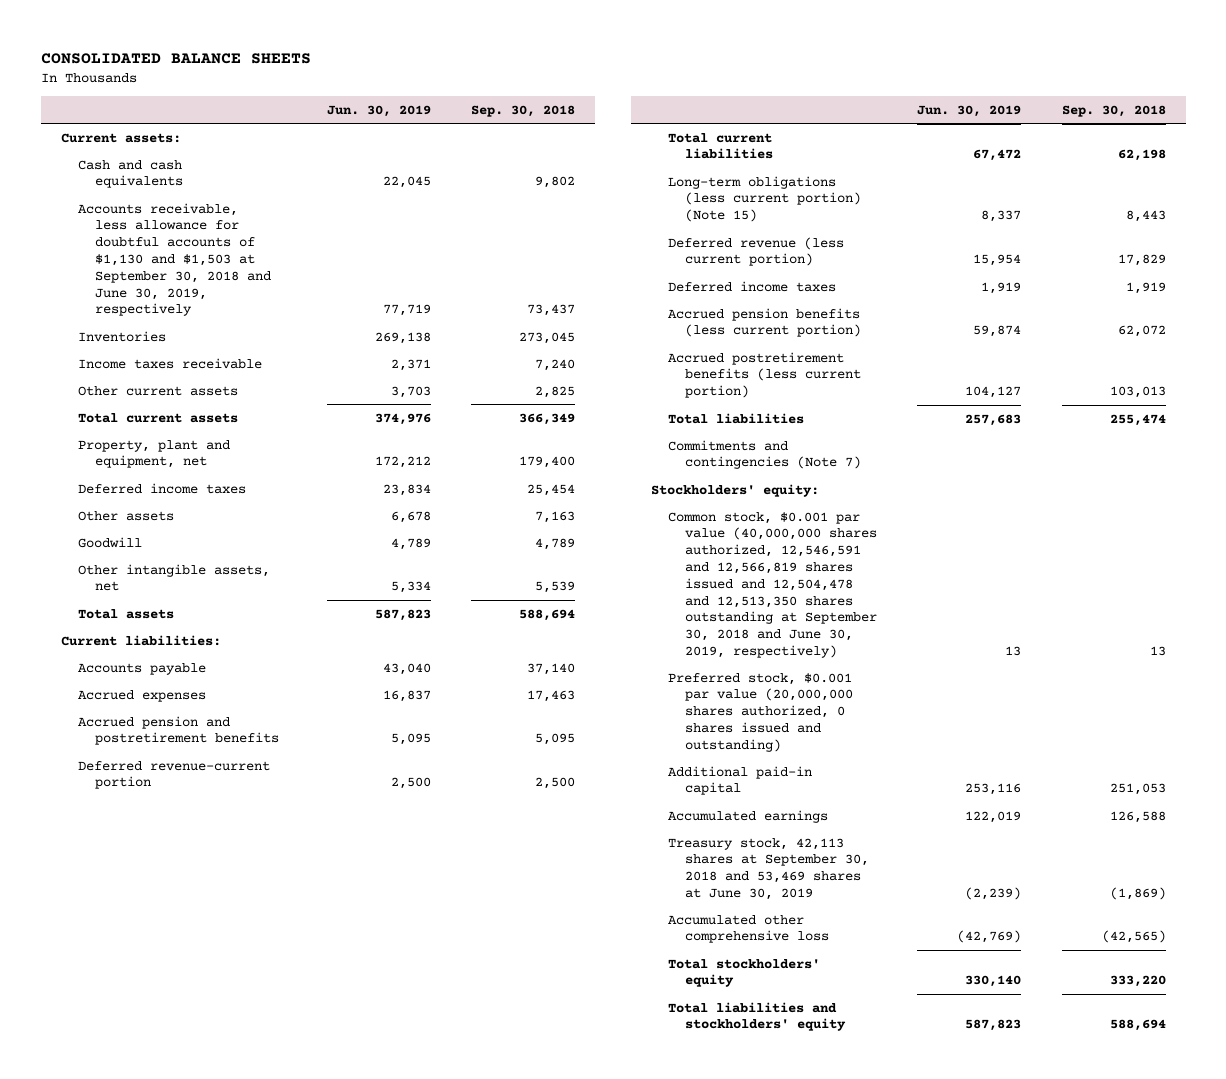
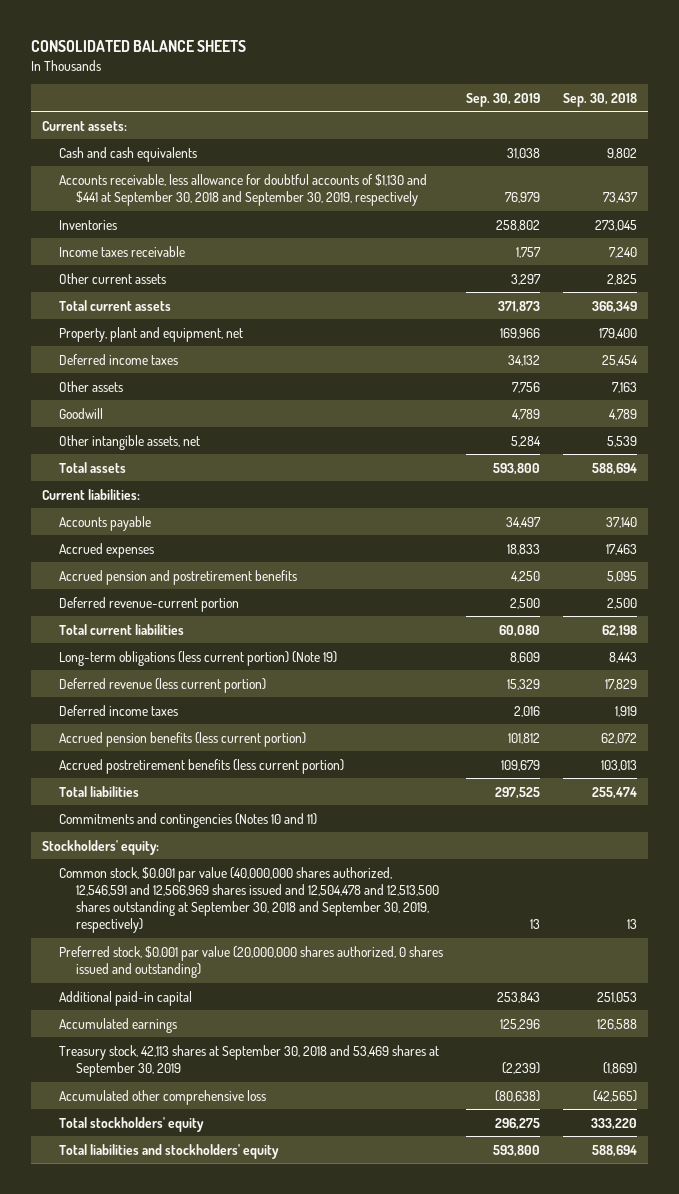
- | Jun. 30, 2019 | Sep. 30, 2018
+ | Sep. 30, 2019 | Sep. 30, 2018
- Accounts receivable, less allowance for doubtful accounts of $1,130 and $1,503 at September 30, 2018 and June 30, 2019, respectively | 77,719 | 73,437
+ Accounts receivable, less allowance for doubtful accounts of $1,130 and $441 at September 30, 2018 and September 30, 2019, respectively | 76,979 | 73,437
- Long-term obligations (less current portion) (Note 15) | 8,337 | 8,443
+ Long-term obligations (less current portion) (Note 19) | 8,609 | 8,443
- Commitments and contingencies (Note 7)
+ Commitments and contingencies (Notes 10 and 11)
- Common stock, $0.001 par value (40,000,000 shares authorized, 12,546,591 and 12,566,819 shares issued and 12,504,478 and 12,513,350 shares outstanding at September 30, 2018 and June 30, 2019, respectively) | 13 | 13
+ Common stock, $0.001 par value (40,000,000 shares authorized, 12,546,591 and 12,566,969 shares issued and 12,504,478 and 12,513,500 shares outstanding at September 30, 2018 and September 30, 2019, respectively) | 13 | 13
- Treasury stock, 42,113 shares at September 30, 2018 and 53,469 shares at June 30, 2019 | (2,239) | (1,869)
+ Treasury stock, 42,113 shares at September 30, 2018 and 53,469 shares at September 30, 2019 | (2,239) | (1,869)

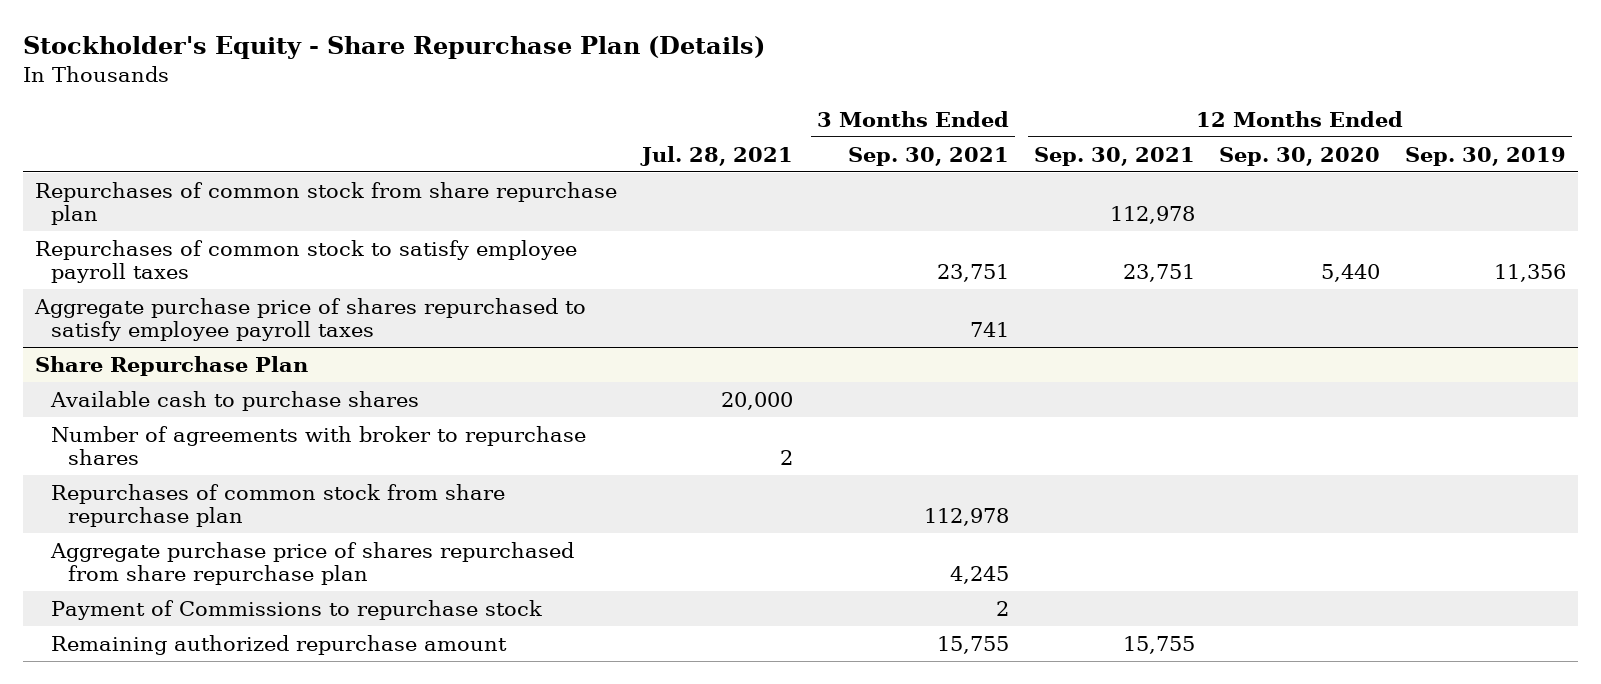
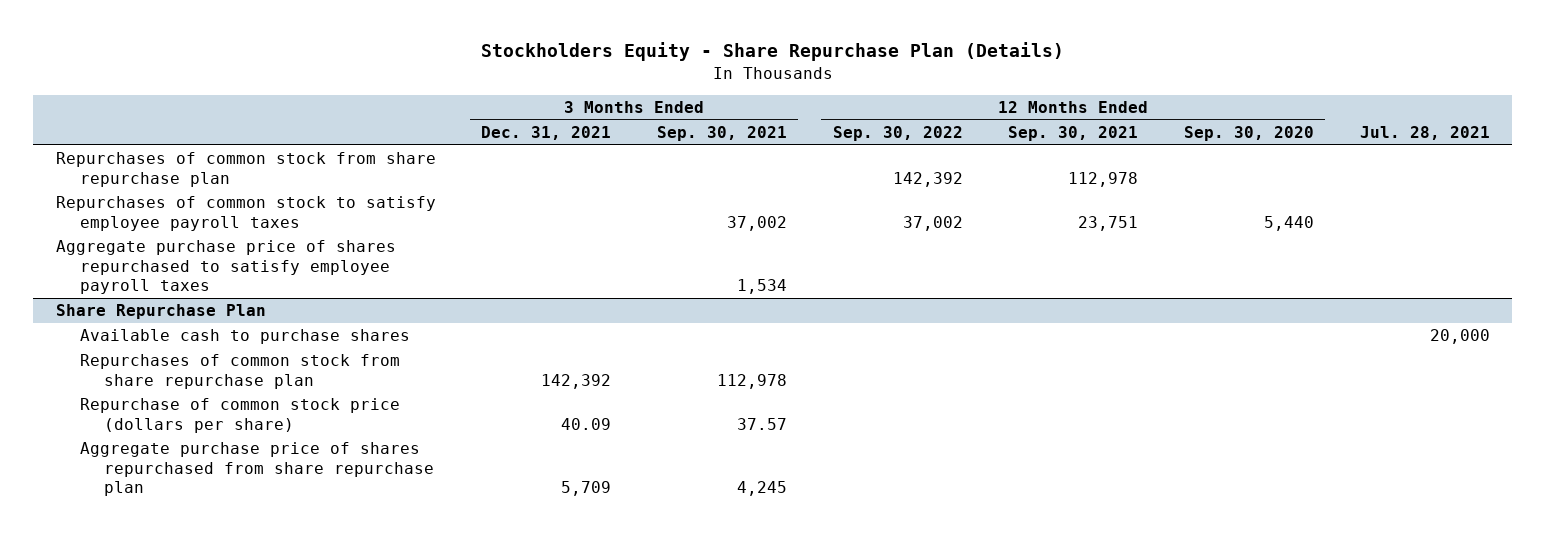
- Stockholder's Equity - Share Repurchase Plan (Details)
+ Stockholders Equity - Share Repurchase Plan (Details)
- | Jul. 28, 2021 | 3 Months Ended Sep. 30, 2021 | 12 Months Ended Sep. 30, 2021 | 12 Months Ended Sep. 30, 2020 | 12 Months Ended Sep. 30, 2019
+ | 3 Months Ended Dec. 31, 2021 | 3 Months Ended Sep. 30, 2021 | 12 Months Ended Sep. 30, 2022 | 12 Months Ended Sep. 30, 2021 | 12 Months Ended Sep. 30, 2020 | Jul. 28, 2021
- Repurchases of common stock to satisfy employee payroll taxes | | 23,751 | 23,751 | 5,440 | 11,356
- Aggregate purchase price of shares repurchased to satisfy employee payroll taxes | | 741 | | |
+ Repurchases of common stock to satisfy employee payroll taxes | | 37,002 | 37,002 | 23,751 | 5,440 |
+ Aggregate purchase price of shares repurchased to satisfy employee payroll taxes | | 1,534 | | | |
@ Share Repurchase Plan
- Number of agreements with broker to repurchase shares | 2 | | | |
+ Repurchase of common stock price (dollars per share) | 40.09 | 37.57 | | | |
- Payment of Commissions to repurchase stock | | 2 | | |
- Remaining authorized repurchase amount | | 15,755 | 15,755 | |

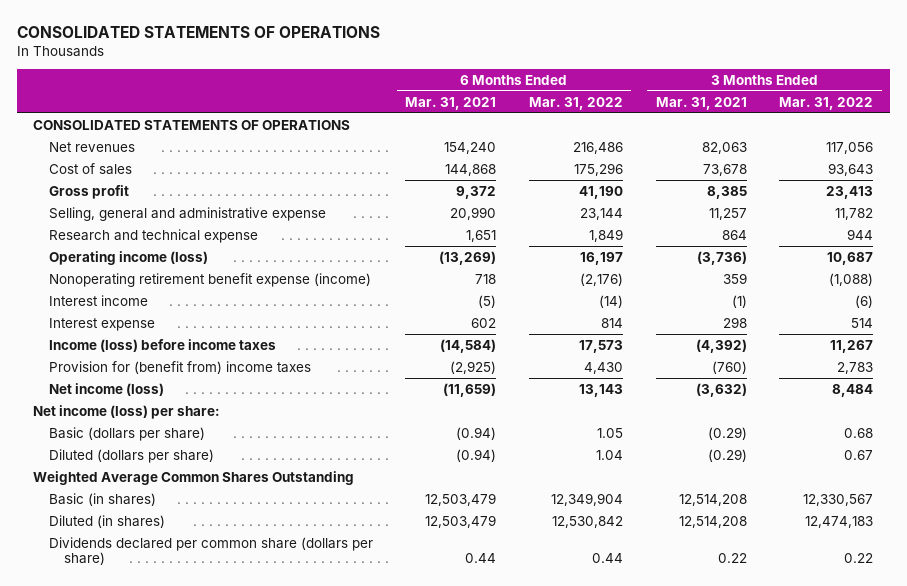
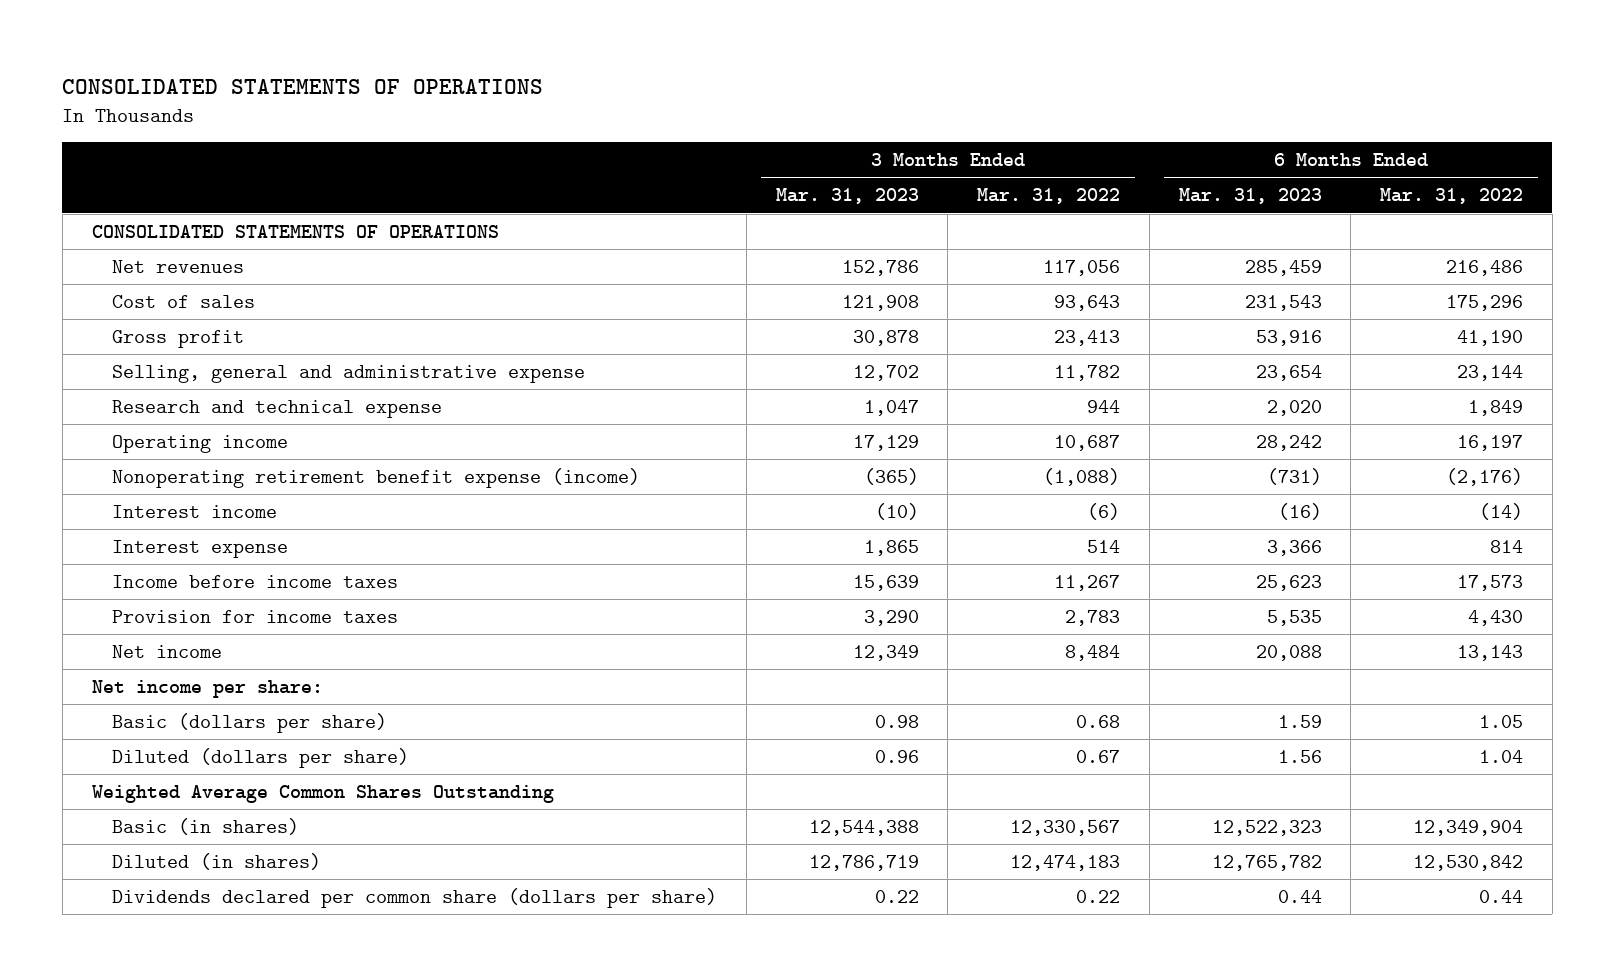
- | 6 Months Ended Mar. 31, 2021 | 6 Months Ended Mar. 31, 2022 | 3 Months Ended Mar. 31, 2021 | 3 Months Ended Mar. 31, 2022
+ | 3 Months Ended Mar. 31, 2023 | 3 Months Ended Mar. 31, 2022 | 6 Months Ended Mar. 31, 2023 | 6 Months Ended Mar. 31, 2022
- Operating income (loss) | (13,269) | 16,197 | (3,736) | 10,687
+ Operating income | 17,129 | 10,687 | 28,242 | 16,197
- Income (loss) before income taxes | (14,584) | 17,573 | (4,392) | 11,267
- Provision for (benefit from) income taxes | (2,925) | 4,430 | (760) | 2,783
- Net income (loss) | (11,659) | 13,143 | (3,632) | 8,484
- Net income (loss) per share:
+ Income before income taxes | 15,639 | 11,267 | 25,623 | 17,573
+ Provision for income taxes | 3,290 | 2,783 | 5,535 | 4,430
+ Net income | 12,349 | 8,484 | 20,088 | 13,143
+ Net income per share:

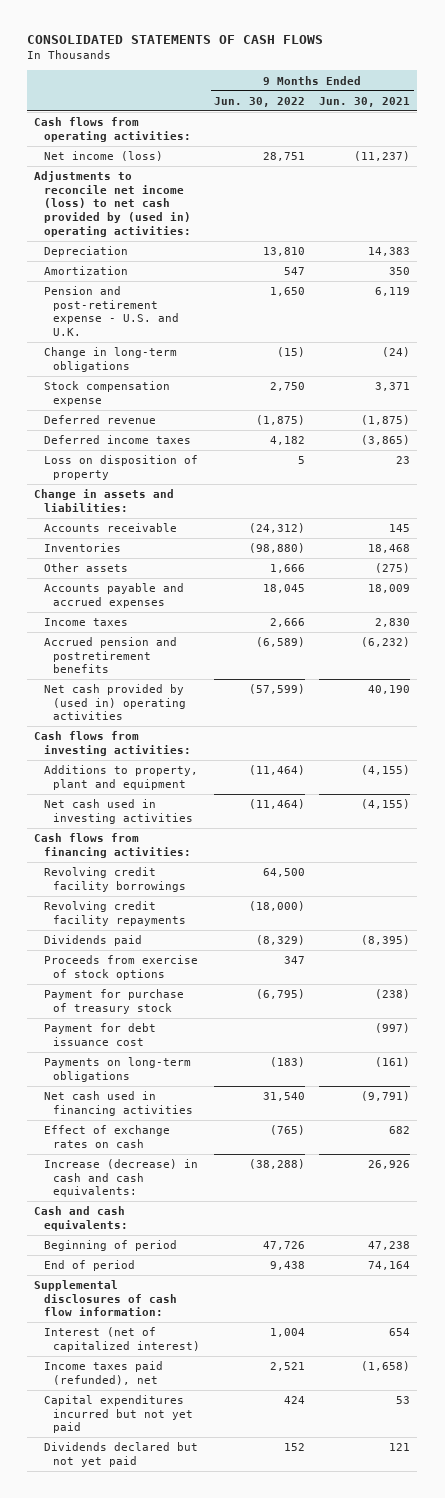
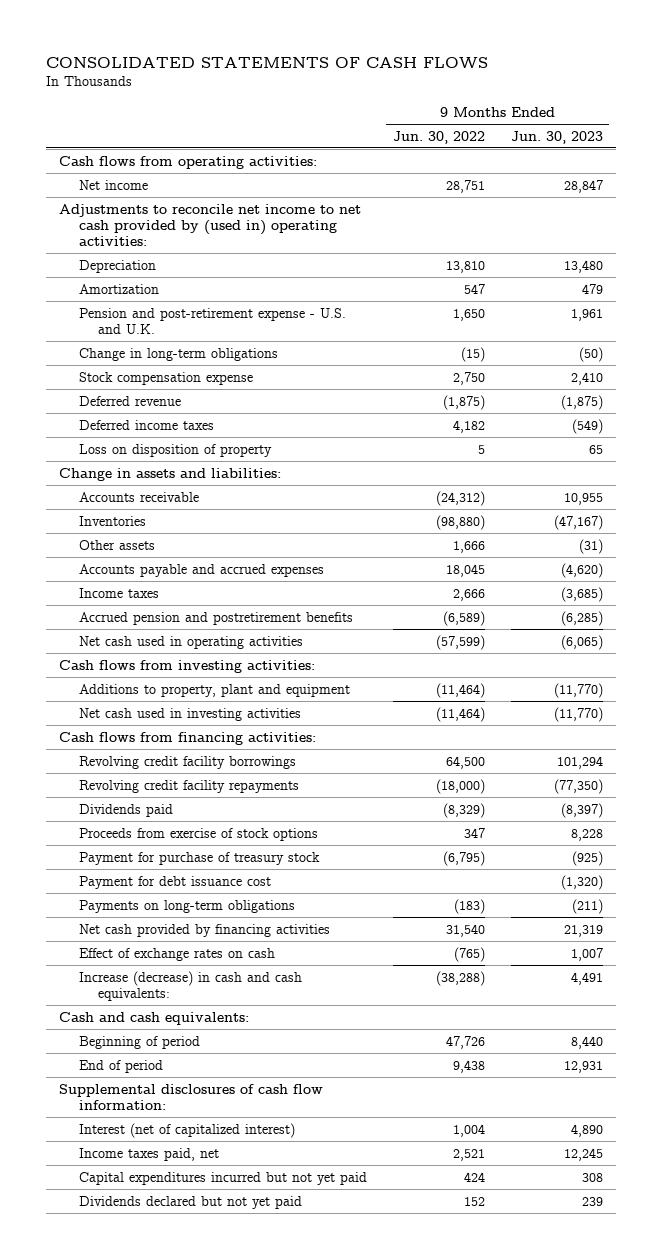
- | 9 Months Ended Jun. 30, 2022 | 9 Months Ended Jun. 30, 2021
+ | 9 Months Ended Jun. 30, 2022 | 9 Months Ended Jun. 30, 2023
- Net income (loss) | 28,751 | (11,237)
- Adjustments to reconcile net income (loss) to net cash provided by (used in) operating activities:
+ Net income | 28,751 | 28,847
+ Adjustments to reconcile net income to net cash provided by (used in) operating activities:
- Net cash provided by (used in) operating activities | (57,599) | 40,190
+ Net cash used in operating activities | (57,599) | (6,065)
- Net cash used in financing activities | 31,540 | (9,791)
+ Net cash provided by financing activities | 31,540 | 21,319
- Income taxes paid (refunded), net | 2,521 | (1,658)
+ Income taxes paid, net | 2,521 | 12,245

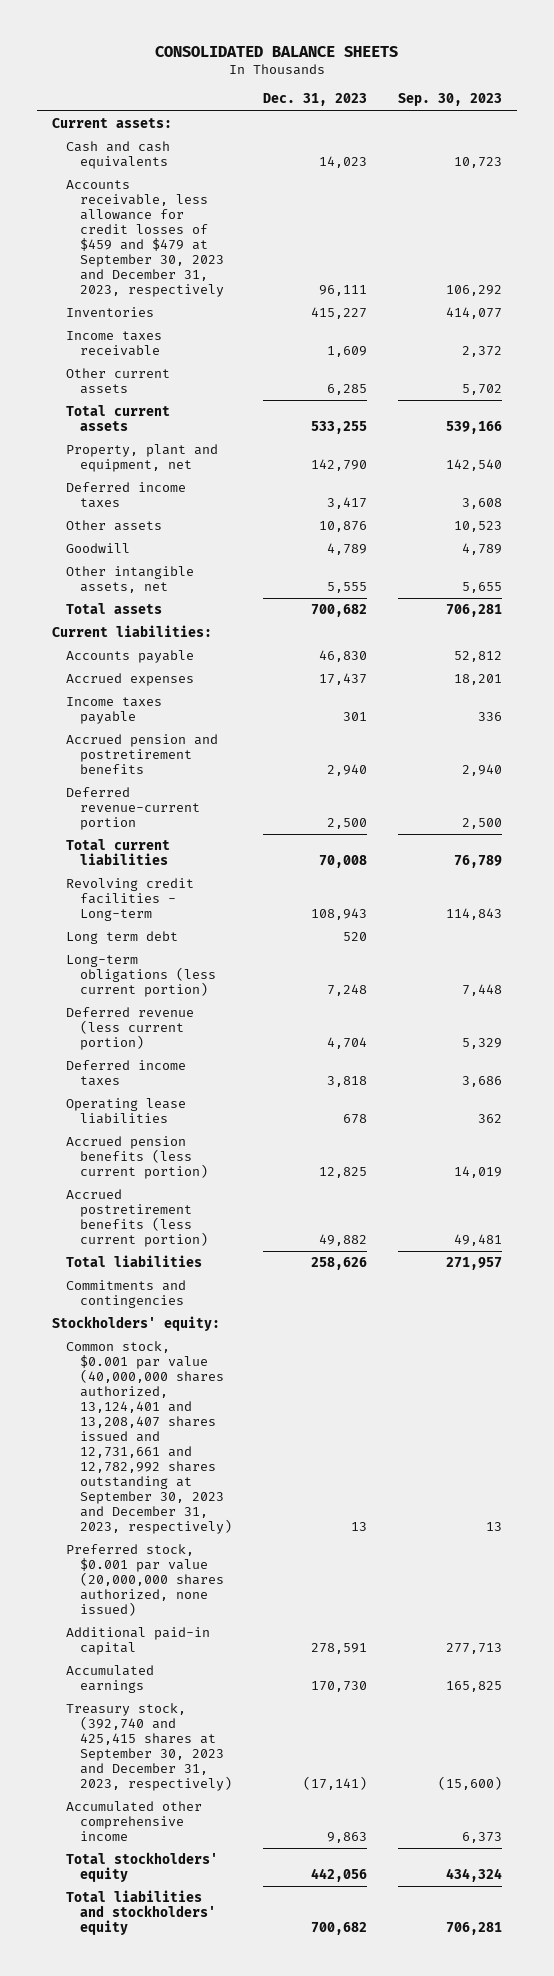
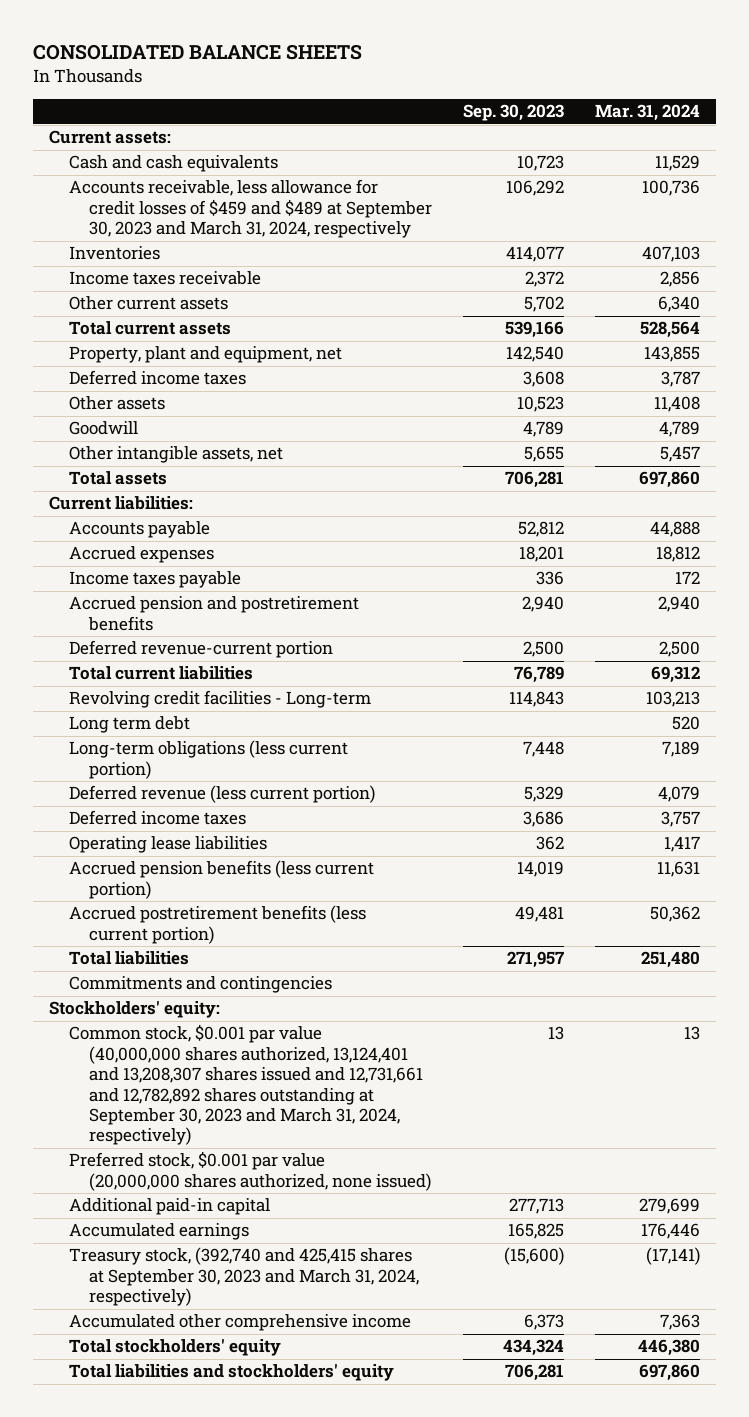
- | Dec. 31, 2023 | Sep. 30, 2023
+ | Sep. 30, 2023 | Mar. 31, 2024
- Accounts receivable, less allowance for credit losses of $459 and $479 at September 30, 2023 and December 31, 2023, respectively | 96,111 | 106,292
+ Accounts receivable, less allowance for credit losses of $459 and $489 at September 30, 2023 and March 31, 2024, respectively | 106,292 | 100,736
- Common stock, $0.001 par value (40,000,000 shares authorized, 13,124,401 and 13,208,407 shares issued and 12,731,661 and 12,782,992 shares outstanding at September 30, 2023 and December 31, 2023, respectively) | 13 | 13
+ Common stock, $0.001 par value (40,000,000 shares authorized, 13,124,401 and 13,208,307 shares issued and 12,731,661 and 12,782,892 shares outstanding at September 30, 2023 and March 31, 2024, respectively) | 13 | 13
- Treasury stock, (392,740 and 425,415 shares at September 30, 2023 and December 31, 2023, respectively) | (17,141) | (15,600)
+ Treasury stock, (392,740 and 425,415 shares at September 30, 2023 and March 31, 2024, respectively) | (15,600) | (17,141)

